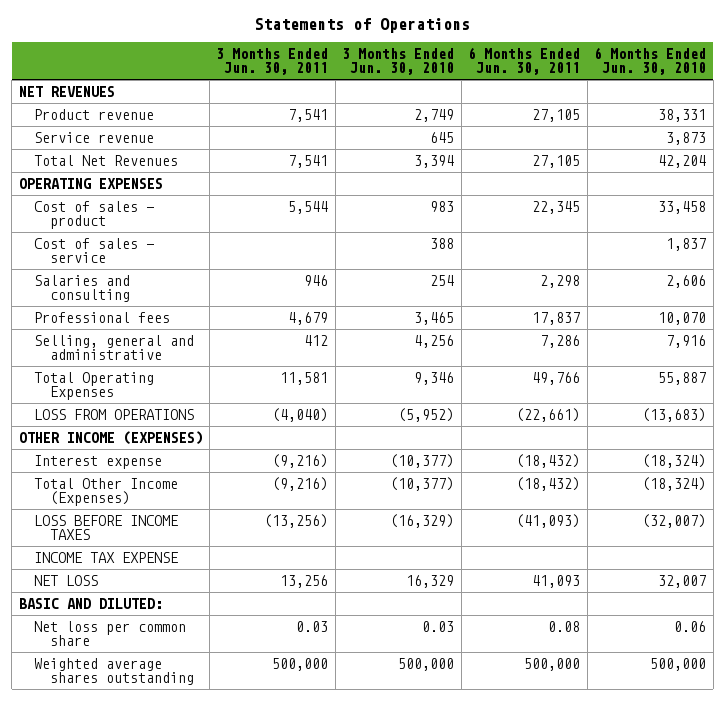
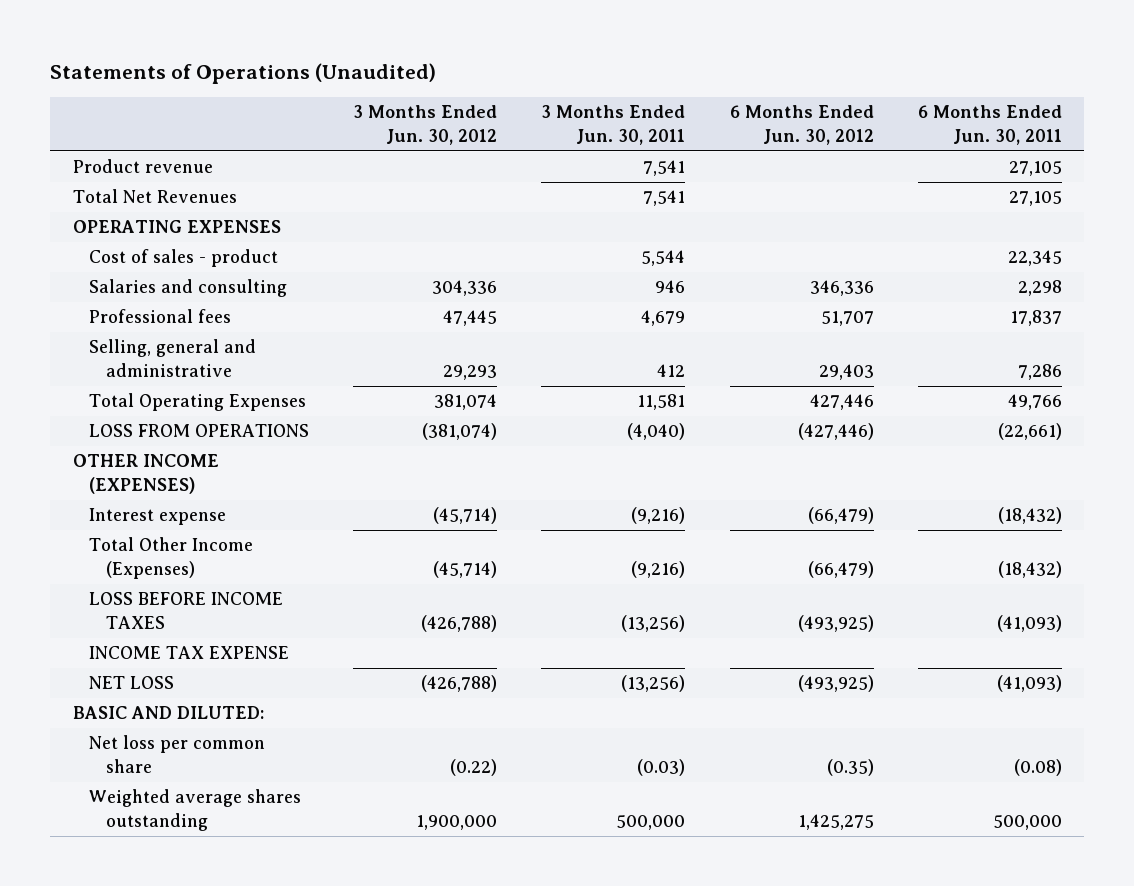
- Statements of Operations
+ Statements of Operations (Unaudited)
- | 3 Months Ended Jun. 30, 2011 | 3 Months Ended Jun. 30, 2010 | 6 Months Ended Jun. 30, 2011 | 6 Months Ended Jun. 30, 2010
+ | 3 Months Ended Jun. 30, 2012 | 3 Months Ended Jun. 30, 2011 | 6 Months Ended Jun. 30, 2012 | 6 Months Ended Jun. 30, 2011
- NET REVENUES
- Service revenue | | 645 | | 3,873
- Cost of sales - service | | 388 | | 1,837
- NET LOSS | 13,256 | 16,329 | 41,093 | 32,007
+ NET LOSS | (426,788) | (13,256) | (493,925) | (41,093)
- Net loss per common share | 0.03 | 0.03 | 0.08 | 0.06
+ Net loss per common share | (0.22) | (0.03) | (0.35) | (0.08)

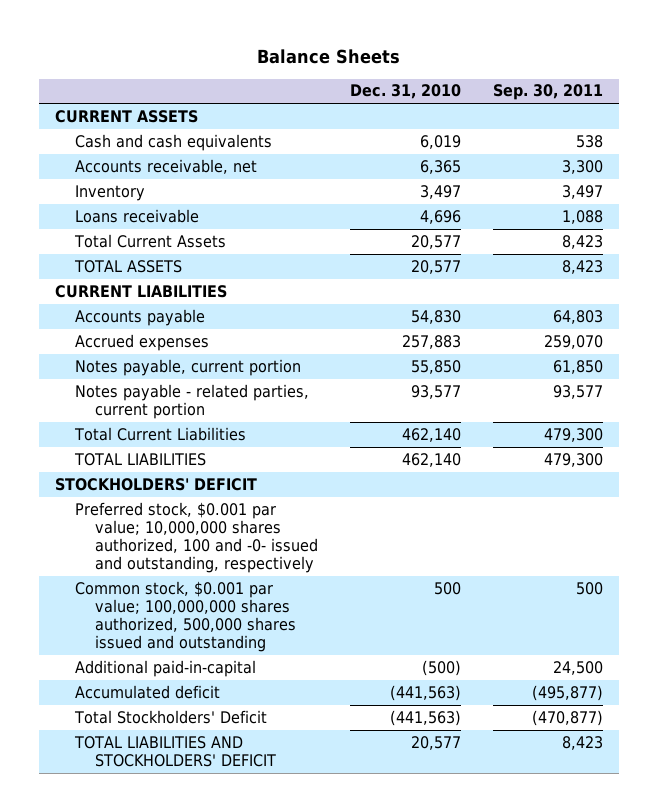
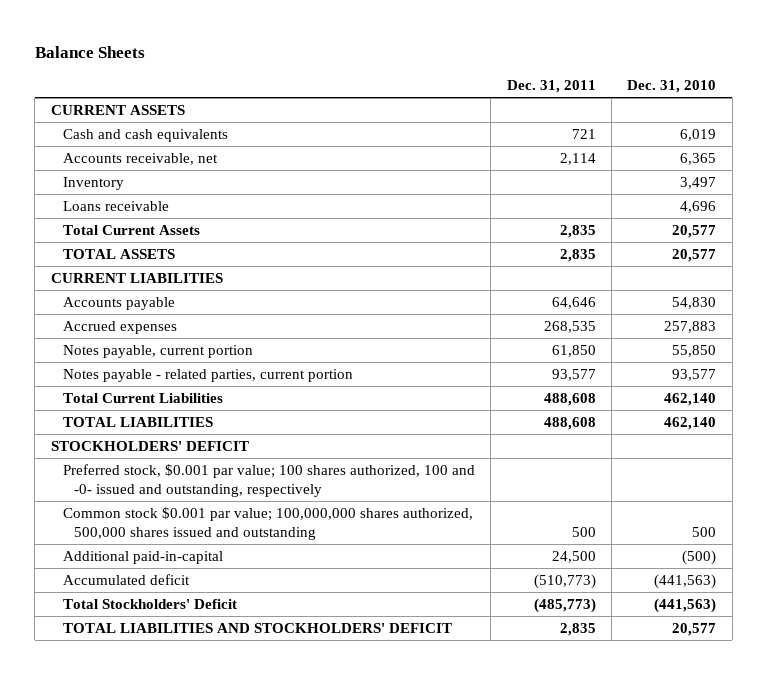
- | Dec. 31, 2010 | Sep. 30, 2011
+ | Dec. 31, 2011 | Dec. 31, 2010
- Preferred stock, $0.001 par value; 10,000,000 shares authorized, 100 and -0- issued and outstanding, respectively
- Common stock, $0.001 par value; 100,000,000 shares authorized, 500,000 shares issued and outstanding | 500 | 500
+ Preferred stock, $0.001 par value; 100 shares authorized, 100 and -0- issued and outstanding, respectively
+ Common stock $0.001 par value; 100,000,000 shares authorized, 500,000 shares issued and outstanding | 500 | 500

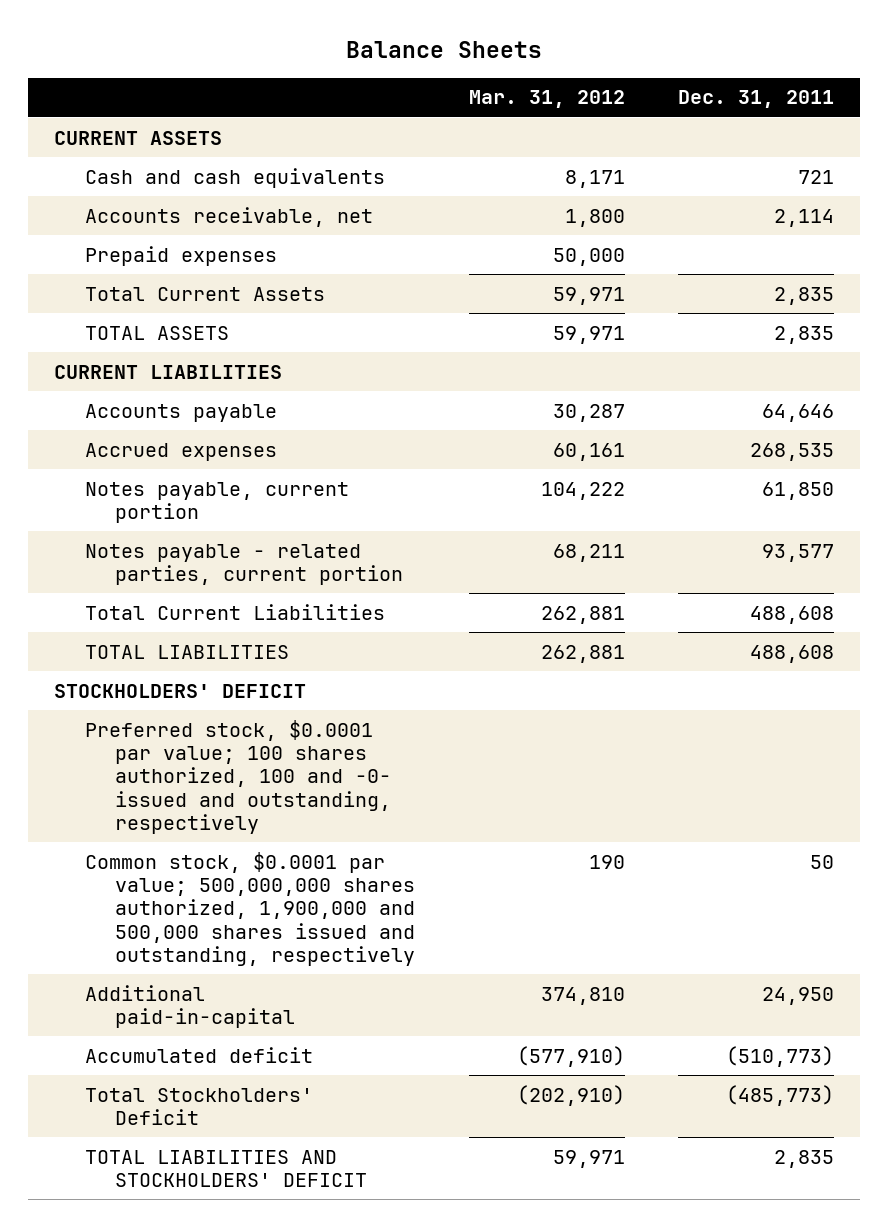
- | Dec. 31, 2011 | Dec. 31, 2010
+ | Mar. 31, 2012 | Dec. 31, 2011
- Inventory | | 3,497
- Loans receivable | | 4,696
+ Prepaid expenses | 50,000 |
- Preferred stock, $0.001 par value; 100 shares authorized, 100 and -0- issued and outstanding, respectively
- Common stock $0.001 par value; 100,000,000 shares authorized, 500,000 shares issued and outstanding | 500 | 500
- Additional paid-in-capital | 24,500 | (500)
+ Preferred stock, $0.0001 par value; 100 shares authorized, 100 and -0- issued and outstanding, respectively
+ Common stock, $0.0001 par value; 500,000,000 shares authorized, 1,900,000 and 500,000 shares issued and outstanding, respectively | 190 | 50
+ Additional paid-in-capital | 374,810 | 24,950

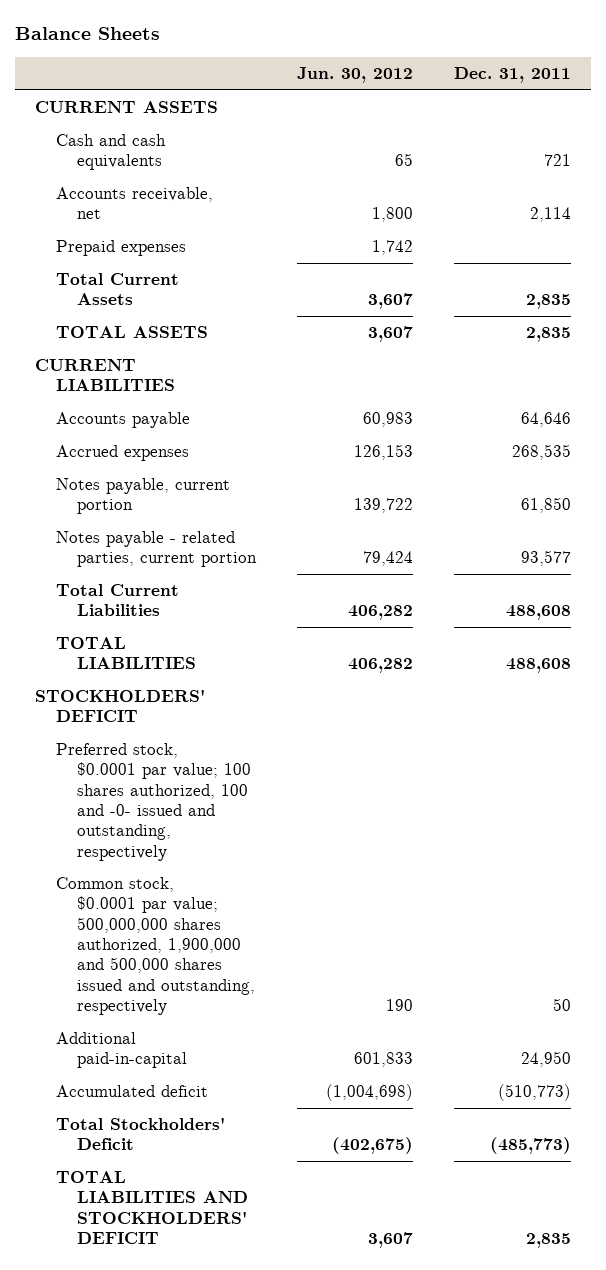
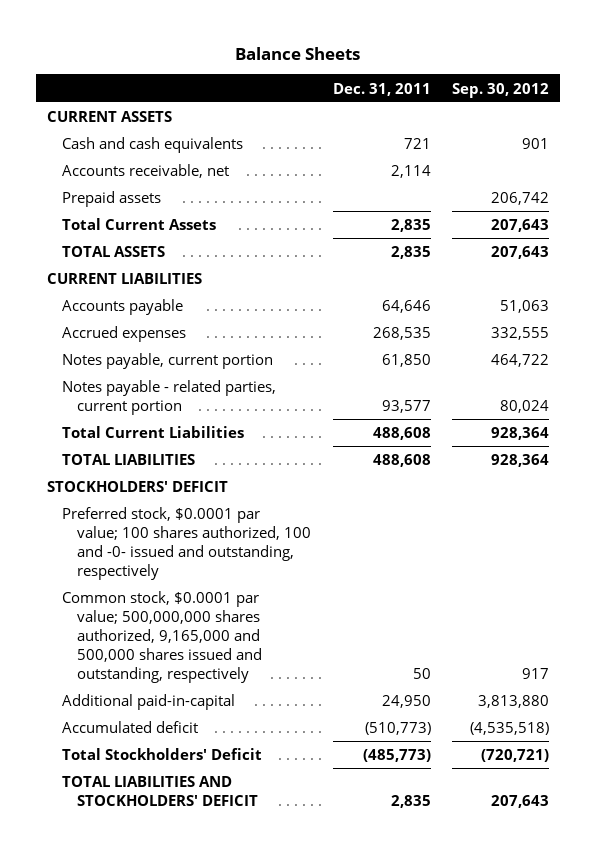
- | Jun. 30, 2012 | Dec. 31, 2011
+ | Dec. 31, 2011 | Sep. 30, 2012
- Prepaid expenses | 1,742 |
+ Prepaid assets | | 206,742
- Common stock, $0.0001 par value; 500,000,000 shares authorized, 1,900,000 and 500,000 shares issued and outstanding, respectively | 190 | 50
+ Common stock, $0.0001 par value; 500,000,000 shares authorized, 9,165,000 and 500,000 shares issued and outstanding, respectively | 50 | 917

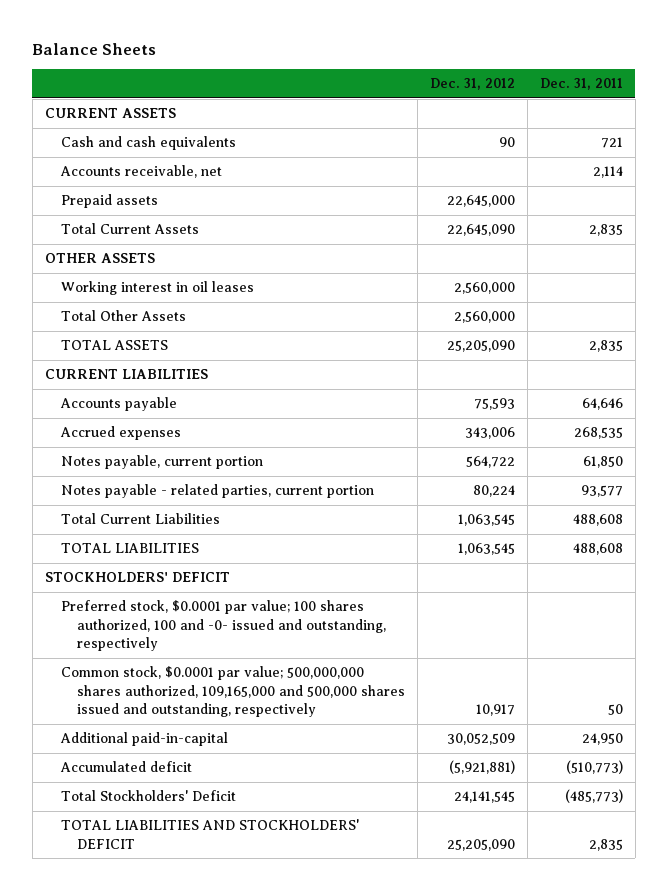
- | Dec. 31, 2011 | Sep. 30, 2012
+ | Dec. 31, 2012 | Dec. 31, 2011
+ OTHER ASSETS
+ Working interest in oil leases | 2,560,000 |
+ Total Other Assets | 2,560,000 |
- Common stock, $0.0001 par value; 500,000,000 shares authorized, 9,165,000 and 500,000 shares issued and outstanding, respectively | 50 | 917
+ Common stock, $0.0001 par value; 500,000,000 shares authorized, 109,165,000 and 500,000 shares issued and outstanding, respectively | 10,917 | 50

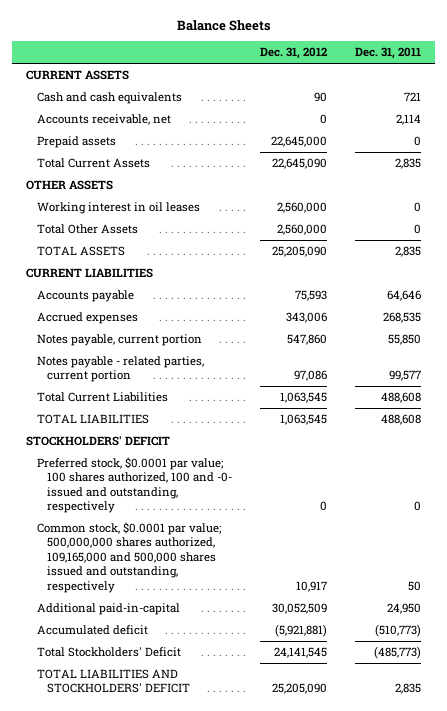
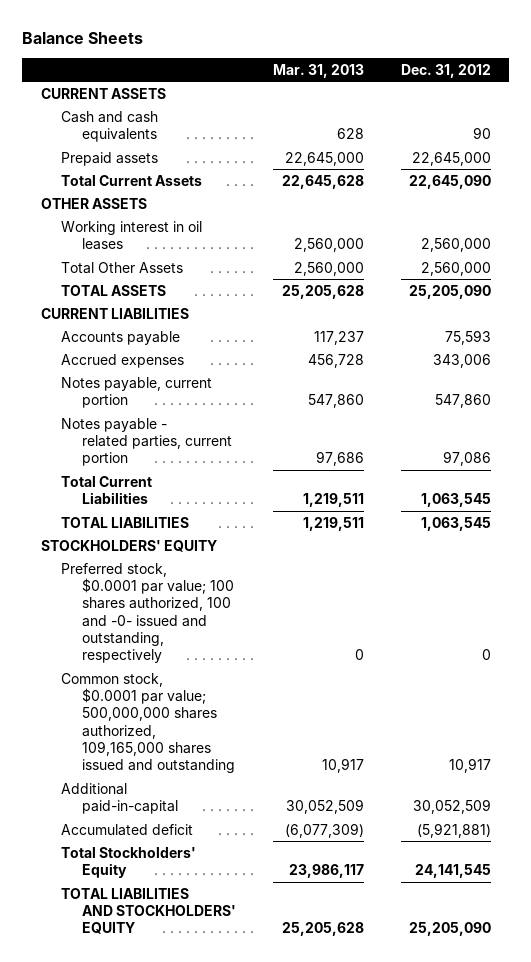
- | Dec. 31, 2012 | Dec. 31, 2011
+ | Mar. 31, 2013 | Dec. 31, 2012
- Accounts receivable, net | 0 | 2,114
- STOCKHOLDERS' DEFICIT
+ STOCKHOLDERS' EQUITY
- Common stock, $0.0001 par value; 500,000,000 shares authorized, 109,165,000 and 500,000 shares issued and outstanding, respectively | 10,917 | 50
+ Common stock, $0.0001 par value; 500,000,000 shares authorized, 109,165,000 shares issued and outstanding | 10,917 | 10,917
- Total Stockholders' Deficit | 24,141,545 | (485,773)
- TOTAL LIABILITIES AND STOCKHOLDERS' DEFICIT | 25,205,090 | 2,835
+ Total Stockholders' Equity | 23,986,117 | 24,141,545
+ TOTAL LIABILITIES AND STOCKHOLDERS' EQUITY | 25,205,628 | 25,205,090

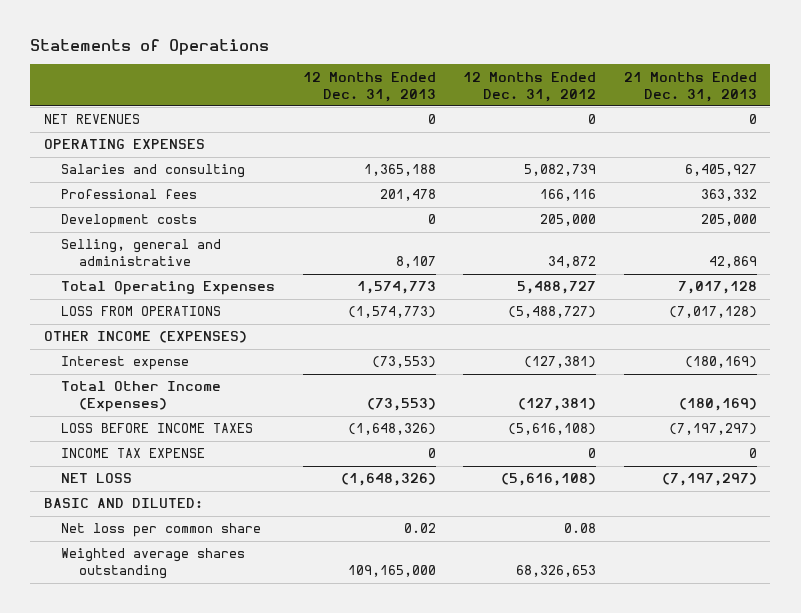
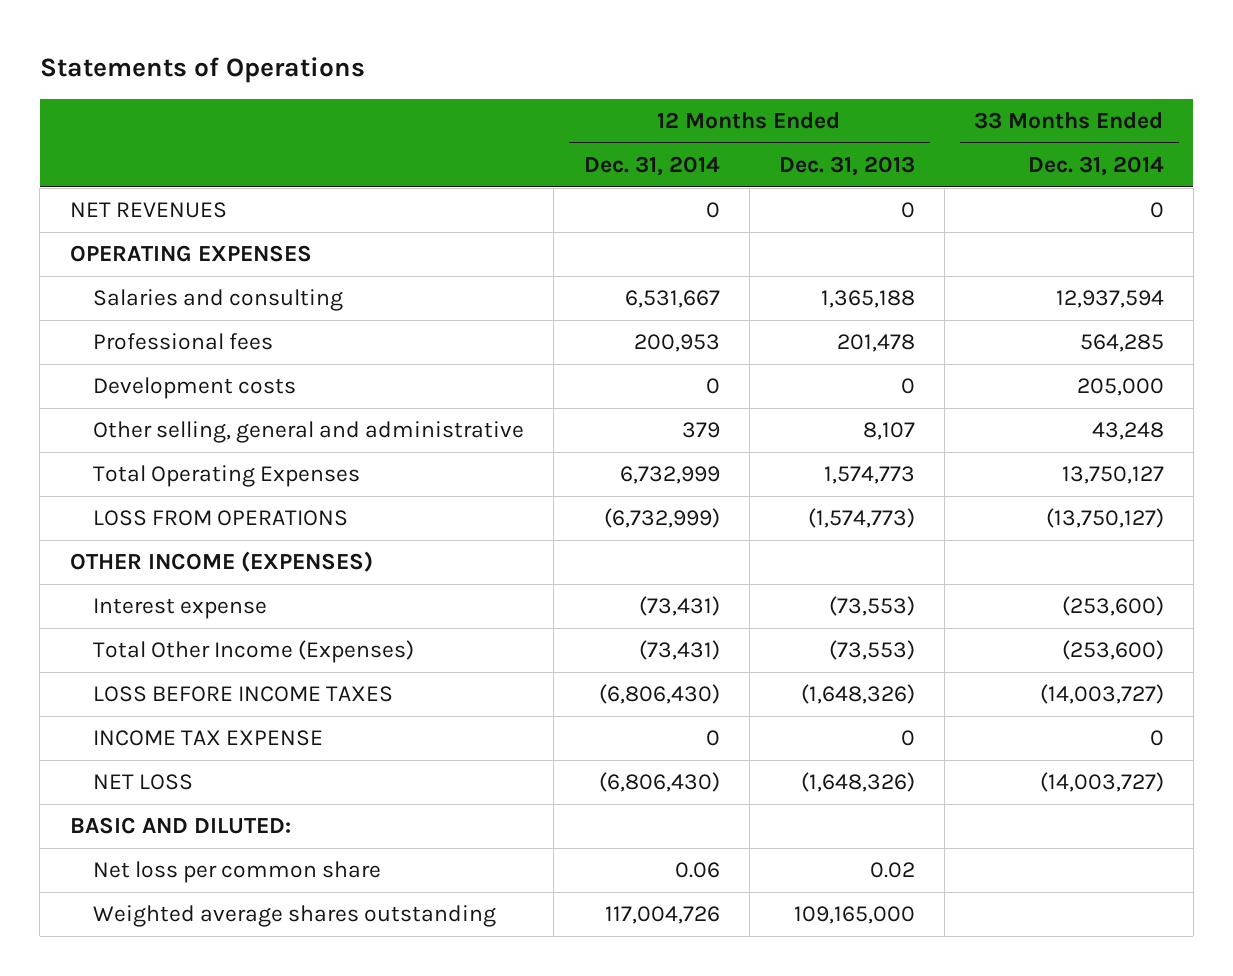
- | 12 Months Ended Dec. 31, 2013 | 12 Months Ended Dec. 31, 2012 | 21 Months Ended Dec. 31, 2013
+ | 12 Months Ended Dec. 31, 2014 | 12 Months Ended Dec. 31, 2013 | 33 Months Ended Dec. 31, 2014
- Selling, general and administrative | 8,107 | 34,872 | 42,869
+ Other selling, general and administrative | 379 | 8,107 | 43,248

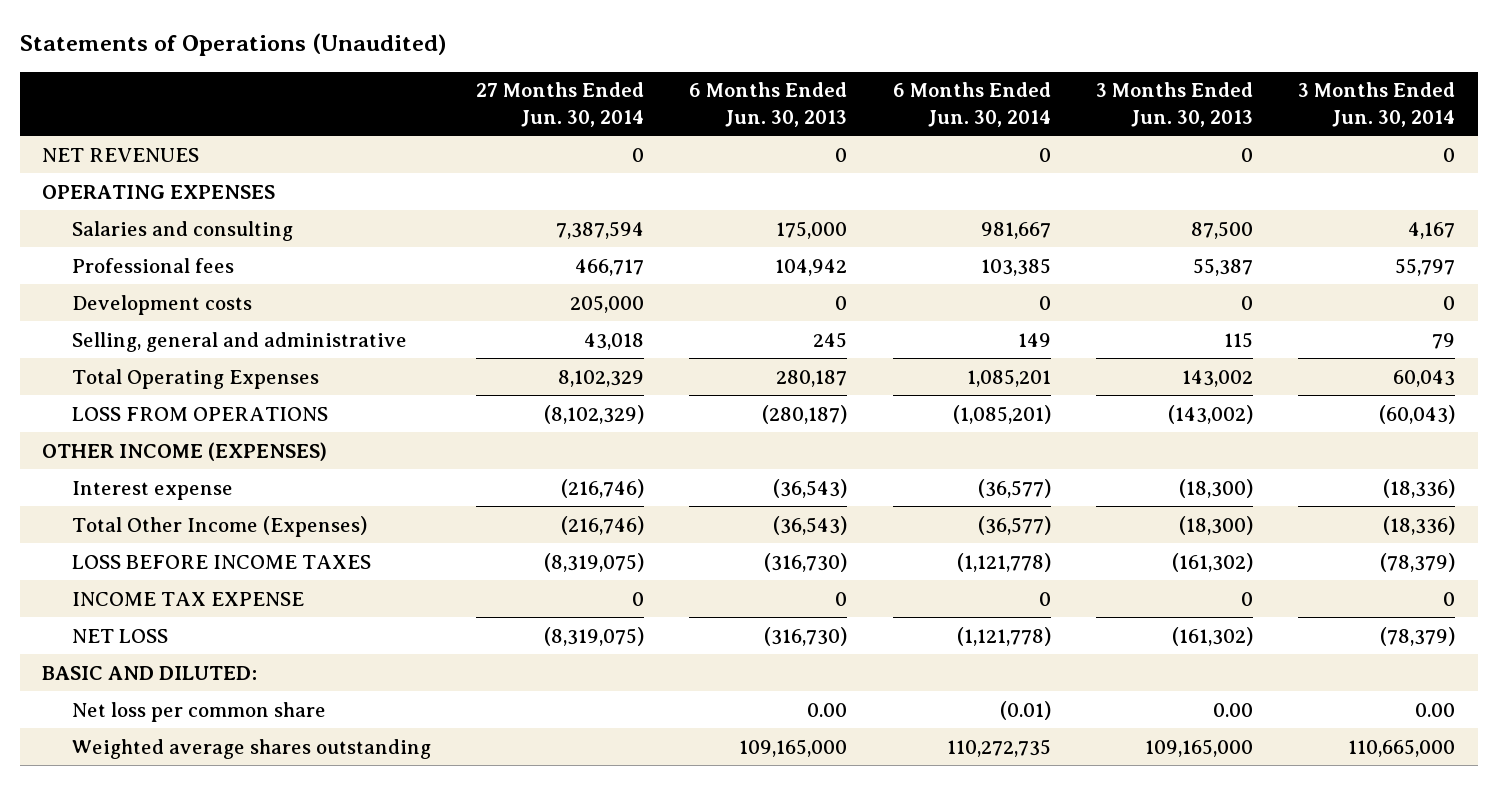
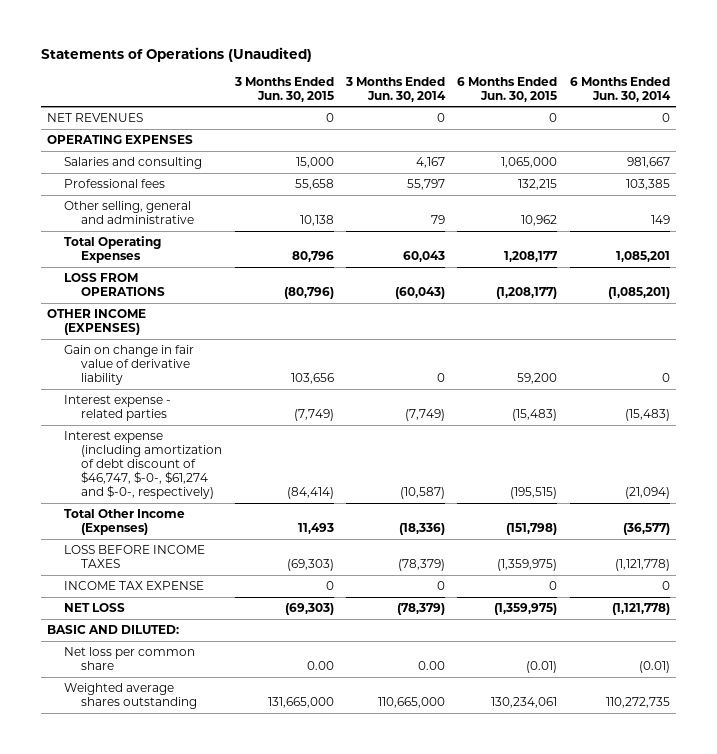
- | 27 Months Ended Jun. 30, 2014 | 6 Months Ended Jun. 30, 2013 | 6 Months Ended Jun. 30, 2014 | 3 Months Ended Jun. 30, 2013 | 3 Months Ended Jun. 30, 2014
+ | 3 Months Ended Jun. 30, 2015 | 3 Months Ended Jun. 30, 2014 | 6 Months Ended Jun. 30, 2015 | 6 Months Ended Jun. 30, 2014
- Development costs | 205,000 | 0 | 0 | 0 | 0
- Selling, general and administrative | 43,018 | 245 | 149 | 115 | 79
+ Other selling, general and administrative | 10,138 | 79 | 10,962 | 149
- Interest expense | (216,746) | (36,543) | (36,577) | (18,300) | (18,336)
+ Gain on change in fair value of derivative liability | 103,656 | 0 | 59,200 | 0
+ Interest expense - related parties | (7,749) | (7,749) | (15,483) | (15,483)
+ Interest expense (including amortization of debt discount of $46,747, $-0-, $61,274 and $-0-, respectively) | (84,414) | (10,587) | (195,515) | (21,094)

